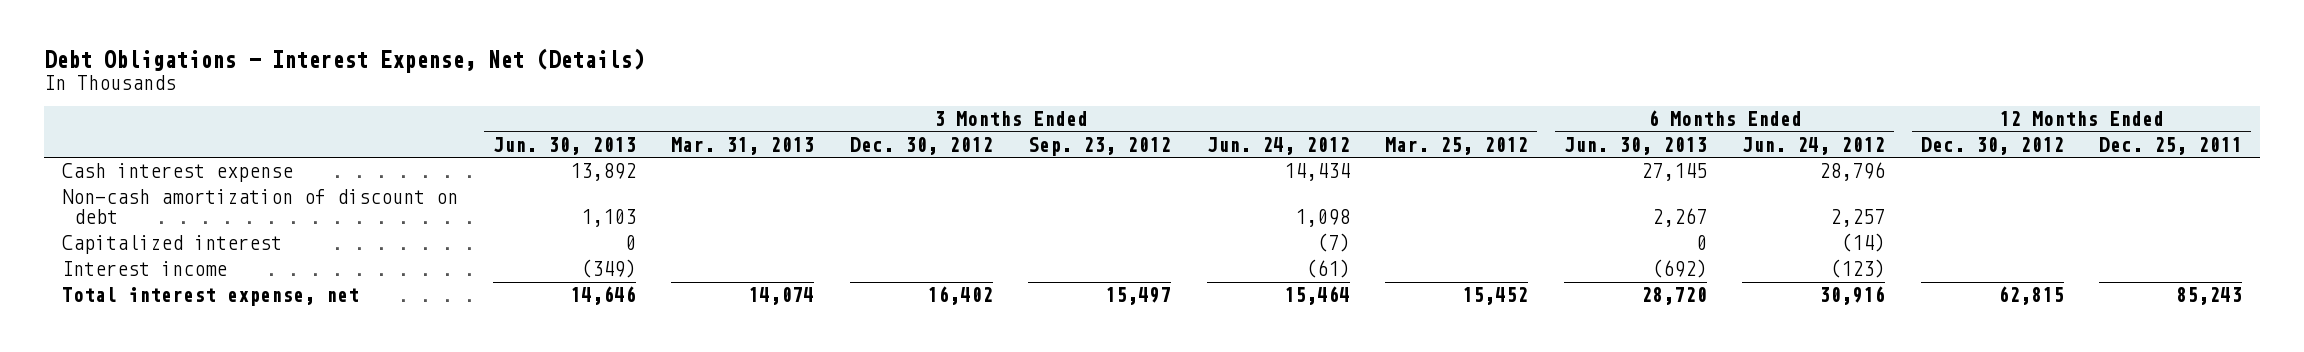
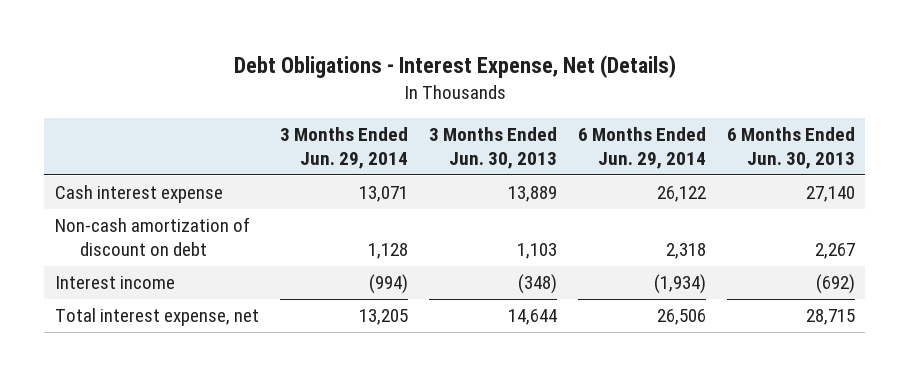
- | 3 Months Ended Jun. 30, 2013 | 3 Months Ended Mar. 31, 2013 | 3 Months Ended Dec. 30, 2012 | 3 Months Ended Sep. 23, 2012 | 3 Months Ended Jun. 24, 2012 | 3 Months Ended Mar. 25, 2012 | 6 Months Ended Jun. 30, 2013 | 6 Months Ended Jun. 24, 2012 | 12 Months Ended Dec. 30, 2012 | 12 Months Ended Dec. 25, 2011
+ | 3 Months Ended Jun. 29, 2014 | 3 Months Ended Jun. 30, 2013 | 6 Months Ended Jun. 29, 2014 | 6 Months Ended Jun. 30, 2013
- Cash interest expense | 13,892 | | | | 14,434 | | 27,145 | 28,796 | |
+ Cash interest expense | 13,071 | 13,889 | 26,122 | 27,140
- Capitalized interest | 0 | | | | (7) | | 0 | (14) | |
- Interest income | (349) | | | | (61) | | (692) | (123) | |
- Total interest expense, net | 14,646 | 14,074 | 16,402 | 15,497 | 15,464 | 15,452 | 28,720 | 30,916 | 62,815 | 85,243
+ Interest income | (994) | (348) | (1,934) | (692)
+ Total interest expense, net | 13,205 | 14,644 | 26,506 | 28,715

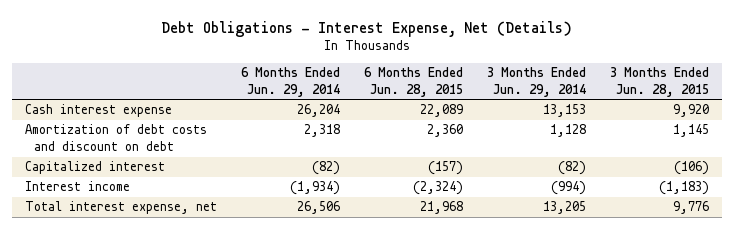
- | 3 Months Ended Jun. 29, 2014 | 3 Months Ended Jun. 30, 2013 | 6 Months Ended Jun. 29, 2014 | 6 Months Ended Jun. 30, 2013
+ | 6 Months Ended Jun. 29, 2014 | 6 Months Ended Jun. 28, 2015 | 3 Months Ended Jun. 29, 2014 | 3 Months Ended Jun. 28, 2015
- Cash interest expense | 13,071 | 13,889 | 26,122 | 27,140
- Non-cash amortization of discount on debt | 1,128 | 1,103 | 2,318 | 2,267
+ Cash interest expense | 26,204 | 22,089 | 13,153 | 9,920
+ Amortization of debt costs and discount on debt | 2,318 | 2,360 | 1,128 | 1,145
+ Capitalized interest | (82) | (157) | (82) | (106)

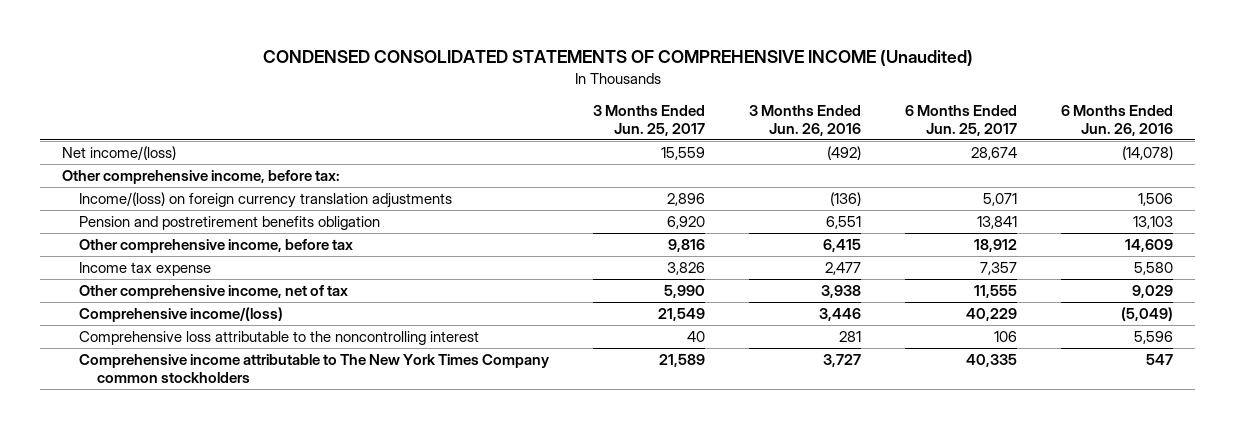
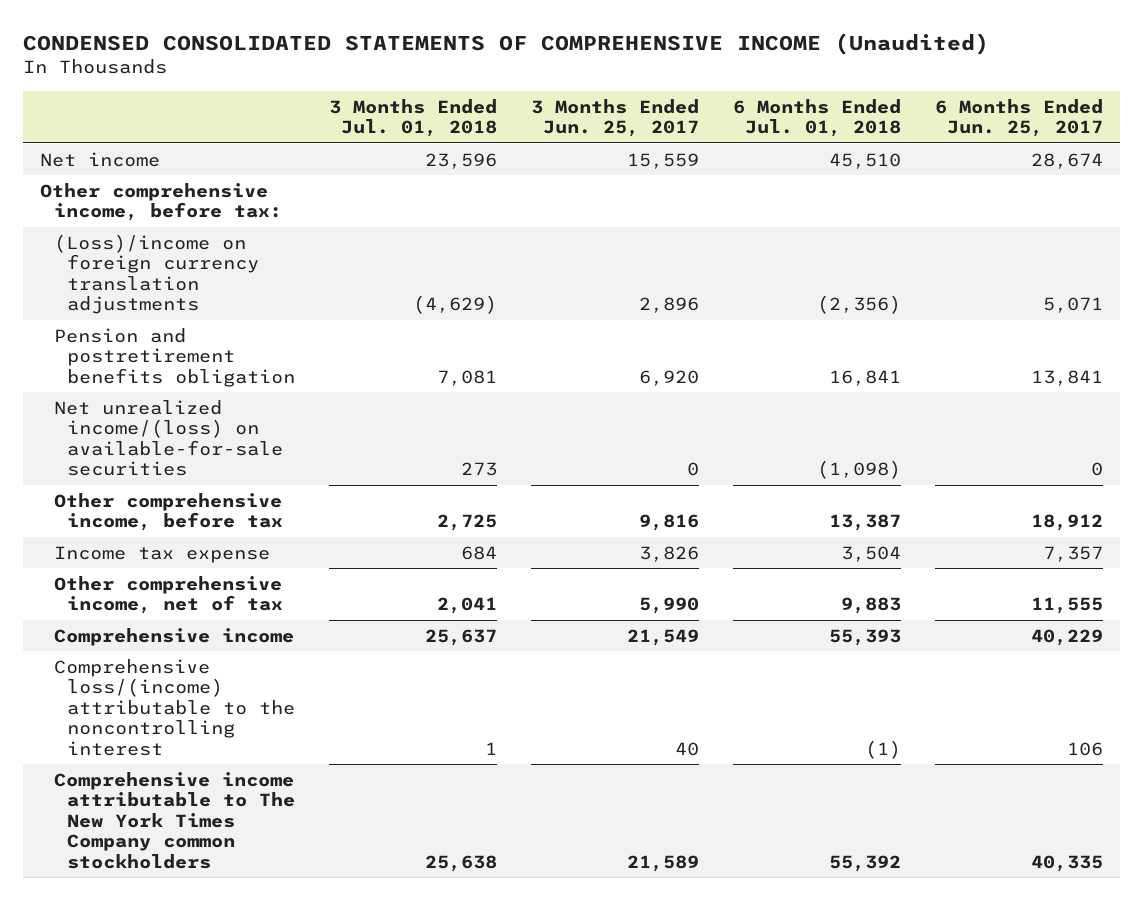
- | 3 Months Ended Jun. 25, 2017 | 3 Months Ended Jun. 26, 2016 | 6 Months Ended Jun. 25, 2017 | 6 Months Ended Jun. 26, 2016
+ | 3 Months Ended Jul. 01, 2018 | 3 Months Ended Jun. 25, 2017 | 6 Months Ended Jul. 01, 2018 | 6 Months Ended Jun. 25, 2017
- Net income/(loss) | 15,559 | (492) | 28,674 | (14,078)
+ Net income | 23,596 | 15,559 | 45,510 | 28,674
- Income/(loss) on foreign currency translation adjustments | 2,896 | (136) | 5,071 | 1,506
+ (Loss)/income on foreign currency translation adjustments | (4,629) | 2,896 | (2,356) | 5,071
+ Net unrealized income/(loss) on available-for-sale securities | 273 | 0 | (1,098) | 0
- Comprehensive income/(loss) | 21,549 | 3,446 | 40,229 | (5,049)
- Comprehensive loss attributable to the noncontrolling interest | 40 | 281 | 106 | 5,596
+ Comprehensive income | 25,637 | 21,549 | 55,393 | 40,229
+ Comprehensive loss/(income) attributable to the noncontrolling interest | 1 | 40 | (1) | 106

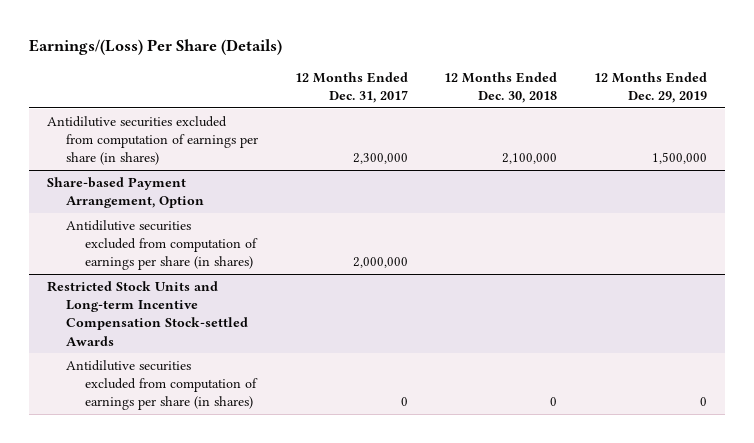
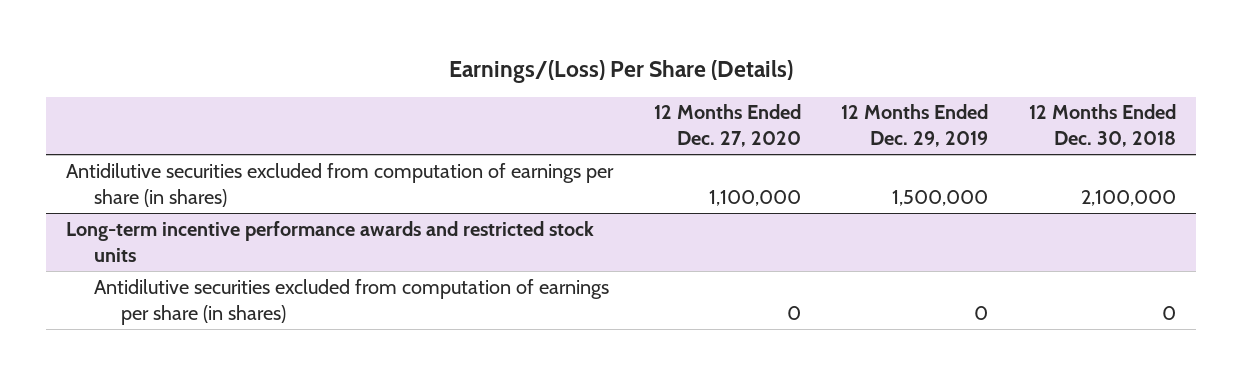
- | 12 Months Ended Dec. 31, 2017 | 12 Months Ended Dec. 30, 2018 | 12 Months Ended Dec. 29, 2019
+ | 12 Months Ended Dec. 27, 2020 | 12 Months Ended Dec. 29, 2019 | 12 Months Ended Dec. 30, 2018
- Share-based Payment Arrangement, Option
- Antidilutive securities excluded from computation of earnings per share (in shares) | 2,000,000 | |
- Restricted Stock Units and Long-term Incentive Compensation Stock-settled Awards
+ Long-term incentive performance awards and restricted stock units

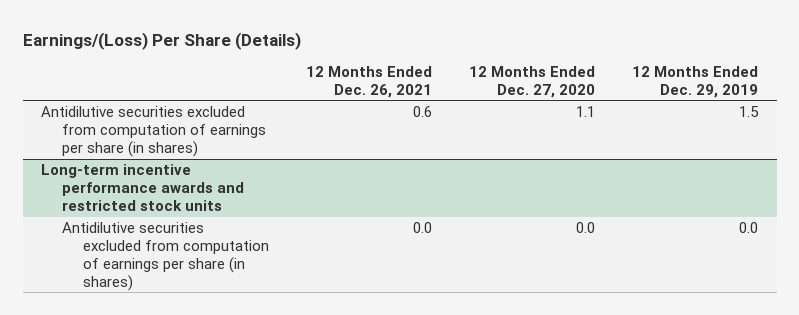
- | 12 Months Ended Dec. 27, 2020 | 12 Months Ended Dec. 29, 2019 | 12 Months Ended Dec. 30, 2018
+ | 12 Months Ended Dec. 26, 2021 | 12 Months Ended Dec. 27, 2020 | 12 Months Ended Dec. 29, 2019
- Antidilutive securities excluded from computation of earnings per share (in shares) | 1,100,000 | 1,500,000 | 2,100,000
+ Antidilutive securities excluded from computation of earnings per share (in shares) | 0.6 | 1.1 | 1.5
@ Long-term incentive performance awards and restricted stock units
- Antidilutive securities excluded from computation of earnings per share (in shares) | 0 | 0 | 0
+ Antidilutive securities excluded from computation of earnings per share (in shares) | 0.0 | 0.0 | 0.0

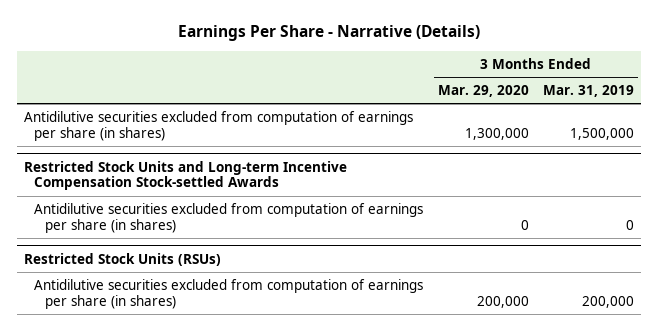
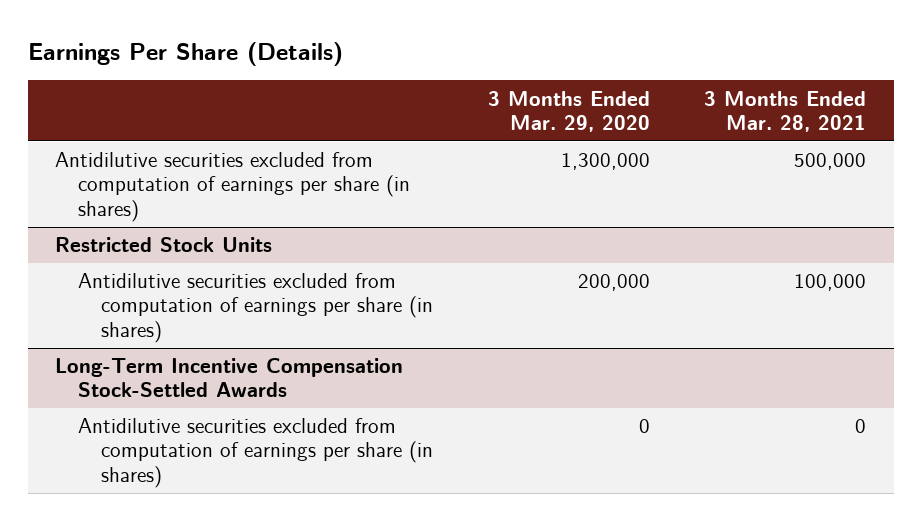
- Earnings Per Share - Narrative (Details)
+ Earnings Per Share (Details)
- | 3 Months Ended Mar. 29, 2020 | 3 Months Ended Mar. 31, 2019
+ | 3 Months Ended Mar. 29, 2020 | 3 Months Ended Mar. 28, 2021
- Restricted Stock Units and Long-term Incentive Compensation Stock-settled Awards
- Antidilutive securities excluded from computation of earnings per share (in shares) | 0 | 0
- Restricted Stock Units (RSUs)
+ Restricted Stock Units
+ Long-Term Incentive Compensation Stock-Settled Awards
+ Antidilutive securities excluded from computation of earnings per share (in shares) | 0 | 0

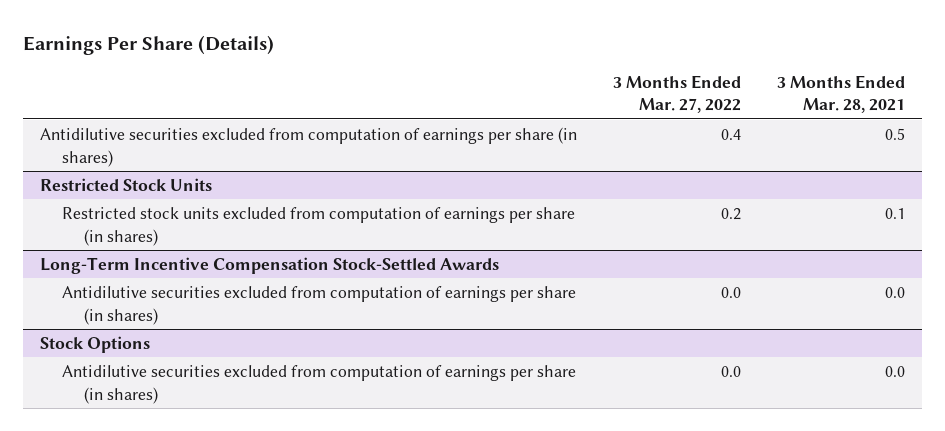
- | 3 Months Ended Mar. 29, 2020 | 3 Months Ended Mar. 28, 2021
+ | 3 Months Ended Mar. 27, 2022 | 3 Months Ended Mar. 28, 2021
- Antidilutive securities excluded from computation of earnings per share (in shares) | 1,300,000 | 500,000
+ Antidilutive securities excluded from computation of earnings per share (in shares) | 0.4 | 0.5
@ Restricted Stock Units
- Antidilutive securities excluded from computation of earnings per share (in shares) | 200,000 | 100,000
+ Restricted stock units excluded from computation of earnings per share (in shares) | 0.2 | 0.1
@ Long-Term Incentive Compensation Stock-Settled Awards
- Antidilutive securities excluded from computation of earnings per share (in shares) | 0 | 0
+ Antidilutive securities excluded from computation of earnings per share (in shares) | 0.0 | 0.0
+ Stock Options
+ Antidilutive securities excluded from computation of earnings per share (in shares) | 0.0 | 0.0

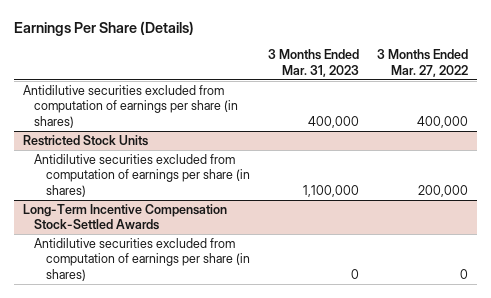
- | 3 Months Ended Mar. 27, 2022 | 3 Months Ended Mar. 28, 2021
+ | 3 Months Ended Mar. 31, 2023 | 3 Months Ended Mar. 27, 2022
- Antidilutive securities excluded from computation of earnings per share (in shares) | 0.4 | 0.5
+ Antidilutive securities excluded from computation of earnings per share (in shares) | 400,000 | 400,000
@ Restricted Stock Units
- Restricted stock units excluded from computation of earnings per share (in shares) | 0.2 | 0.1
+ Antidilutive securities excluded from computation of earnings per share (in shares) | 1,100,000 | 200,000
@ Long-Term Incentive Compensation Stock-Settled Awards
- Antidilutive securities excluded from computation of earnings per share (in shares) | 0.0 | 0.0
- Stock Options
- Antidilutive securities excluded from computation of earnings per share (in shares) | 0.0 | 0.0
@ Long-Term Incentive Compensation Stock-Settled Awards
+ Antidilutive securities excluded from computation of earnings per share (in shares) | 0 | 0

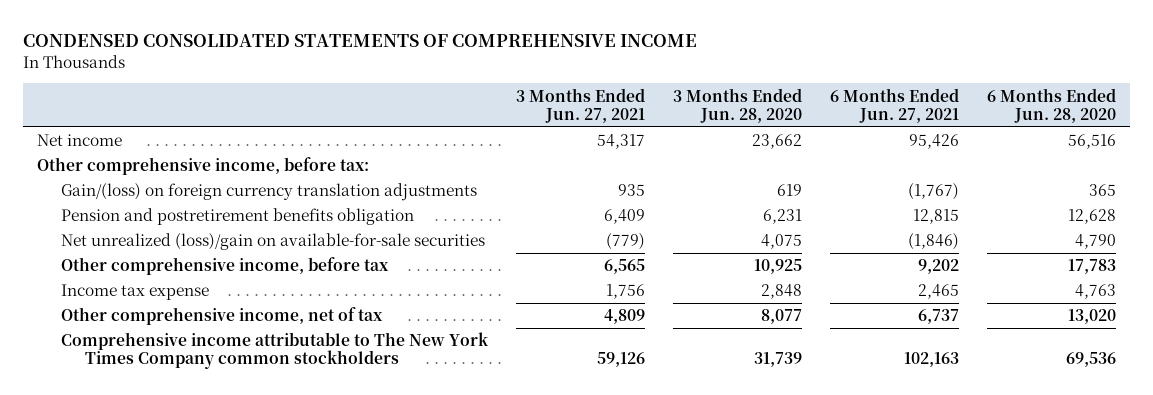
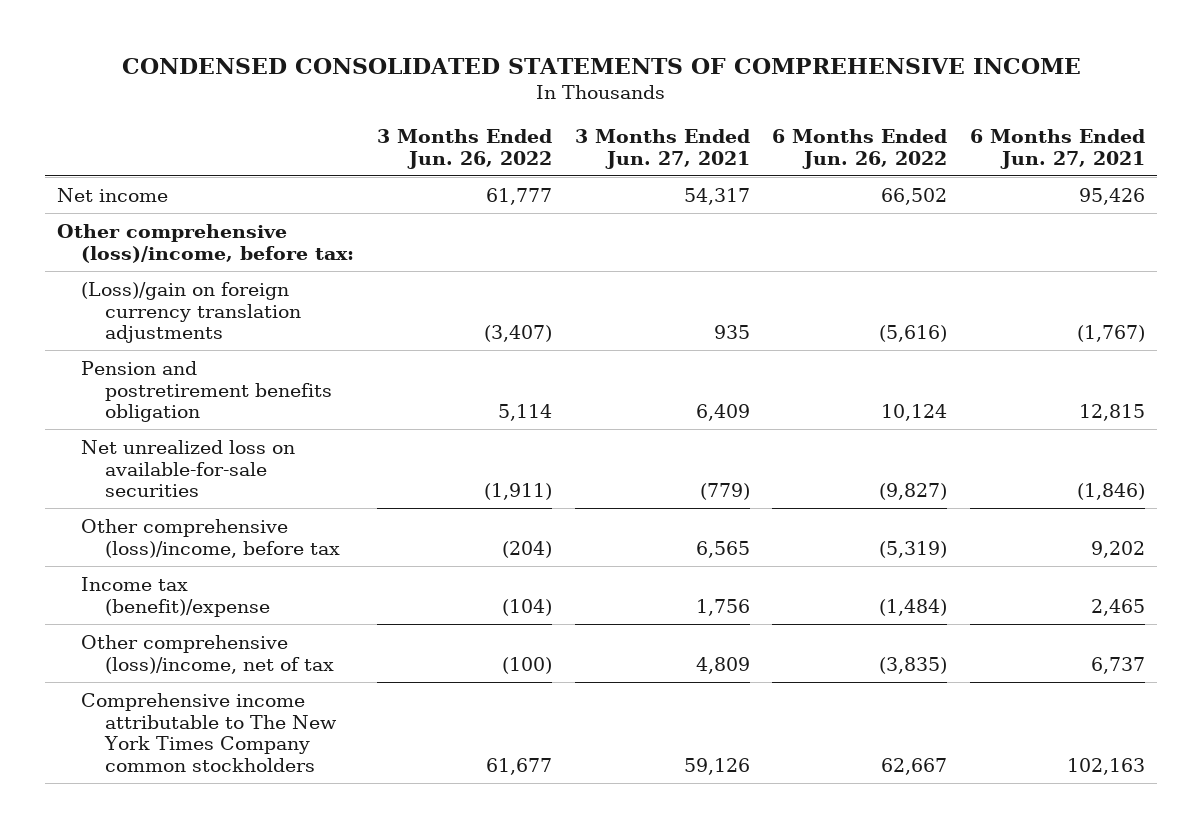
- | 3 Months Ended Jun. 27, 2021 | 3 Months Ended Jun. 28, 2020 | 6 Months Ended Jun. 27, 2021 | 6 Months Ended Jun. 28, 2020
+ | 3 Months Ended Jun. 26, 2022 | 3 Months Ended Jun. 27, 2021 | 6 Months Ended Jun. 26, 2022 | 6 Months Ended Jun. 27, 2021
- Other comprehensive income, before tax:
- Gain/(loss) on foreign currency translation adjustments | 935 | 619 | (1,767) | 365
+ Other comprehensive (loss)/income, before tax:
+ (Loss)/gain on foreign currency translation adjustments | (3,407) | 935 | (5,616) | (1,767)
- Net unrealized (loss)/gain on available-for-sale securities | (779) | 4,075 | (1,846) | 4,790
- Other comprehensive income, before tax | 6,565 | 10,925 | 9,202 | 17,783
- Income tax expense | 1,756 | 2,848 | 2,465 | 4,763
- Other comprehensive income, net of tax | 4,809 | 8,077 | 6,737 | 13,020
+ Net unrealized loss on available-for-sale securities | (1,911) | (779) | (9,827) | (1,846)
+ Other comprehensive (loss)/income, before tax | (204) | 6,565 | (5,319) | 9,202
+ Income tax (benefit)/expense | (104) | 1,756 | (1,484) | 2,465
+ Other comprehensive (loss)/income, net of tax | (100) | 4,809 | (3,835) | 6,737

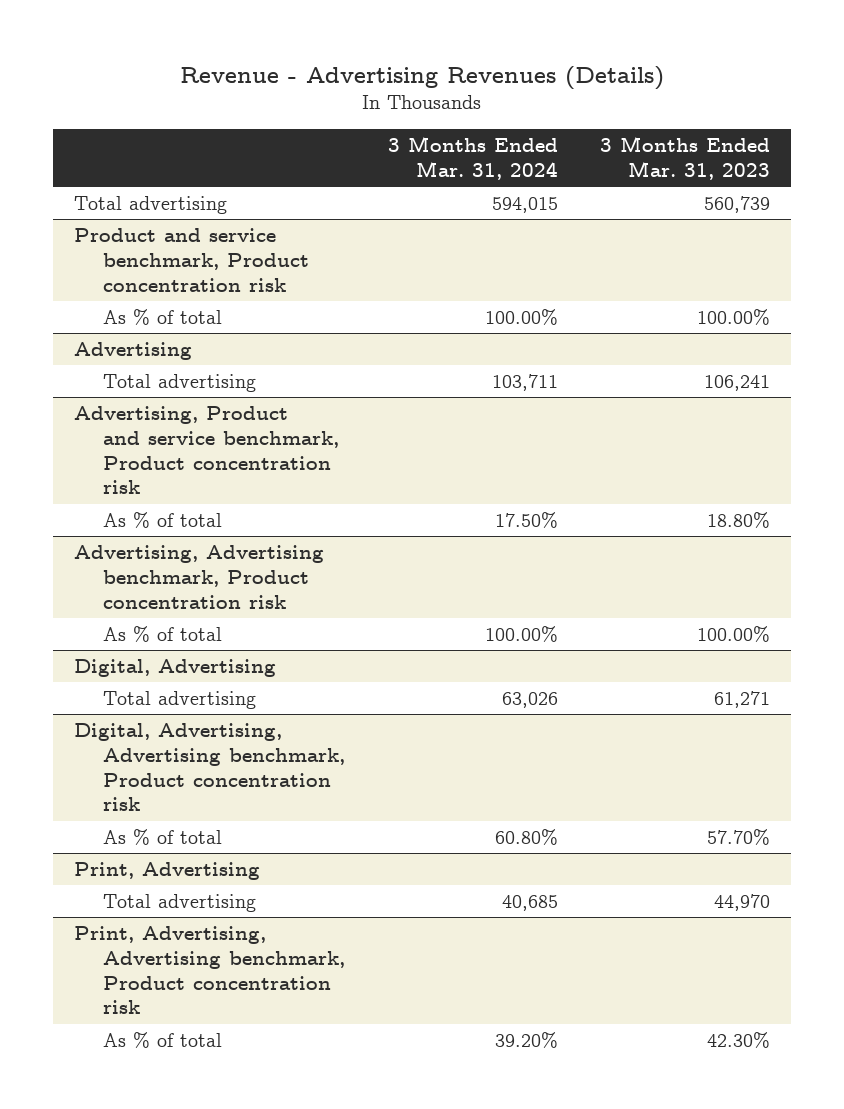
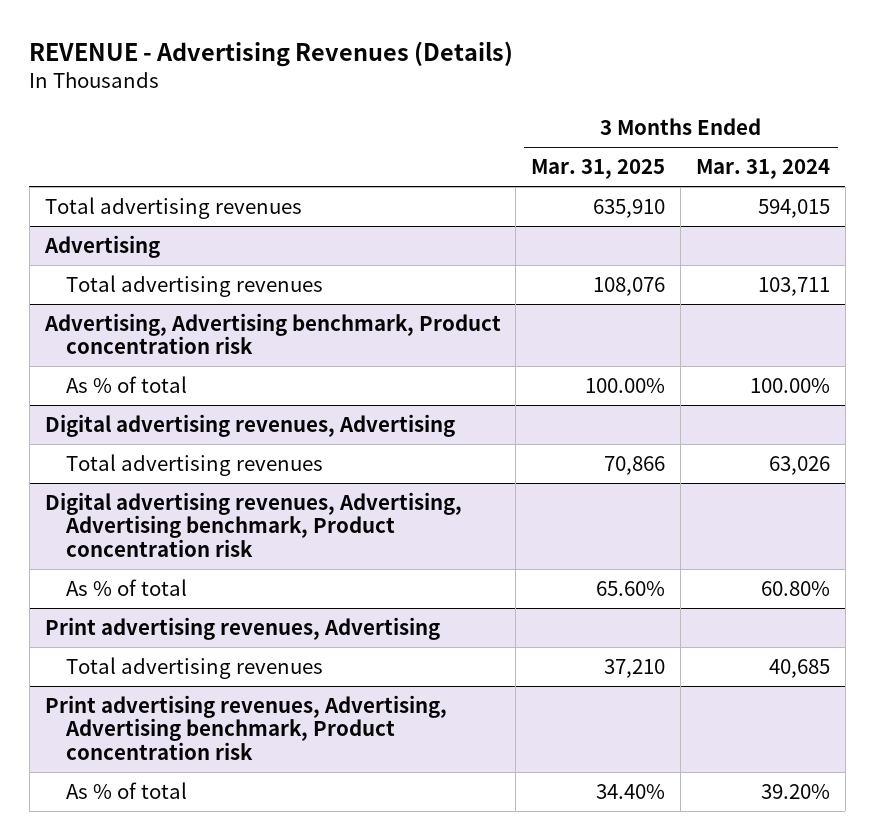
- Revenue - Advertising Revenues (Details)
+ REVENUE - Advertising Revenues (Details)
- | 3 Months Ended Mar. 31, 2024 | 3 Months Ended Mar. 31, 2023
+ | 3 Months Ended Mar. 31, 2025 | 3 Months Ended Mar. 31, 2024
- Total advertising | 594,015 | 560,739
- Product and service benchmark, Product concentration risk
- As % of total | 100.00% | 100.00%
+ Total advertising revenues | 635,910 | 594,015
@ Advertising
- Total advertising | 103,711 | 106,241
- Advertising, Product and service benchmark, Product concentration risk
- As % of total | 17.50% | 18.80%
@ Advertising
+ Total advertising revenues | 108,076 | 103,711
- Digital, Advertising
- Total advertising | 63,026 | 61,271
- Digital, Advertising, Advertising benchmark, Product concentration risk
+ Digital advertising revenues, Advertising
+ Total advertising revenues | 70,866 | 63,026
+ Digital advertising revenues, Advertising, Advertising benchmark, Product concentration risk
- Print, Advertising
- Total advertising | 40,685 | 44,970
- Print, Advertising, Advertising benchmark, Product concentration risk
+ Print advertising revenues, Advertising
+ Total advertising revenues | 37,210 | 40,685
+ Print advertising revenues, Advertising, Advertising benchmark, Product concentration risk

